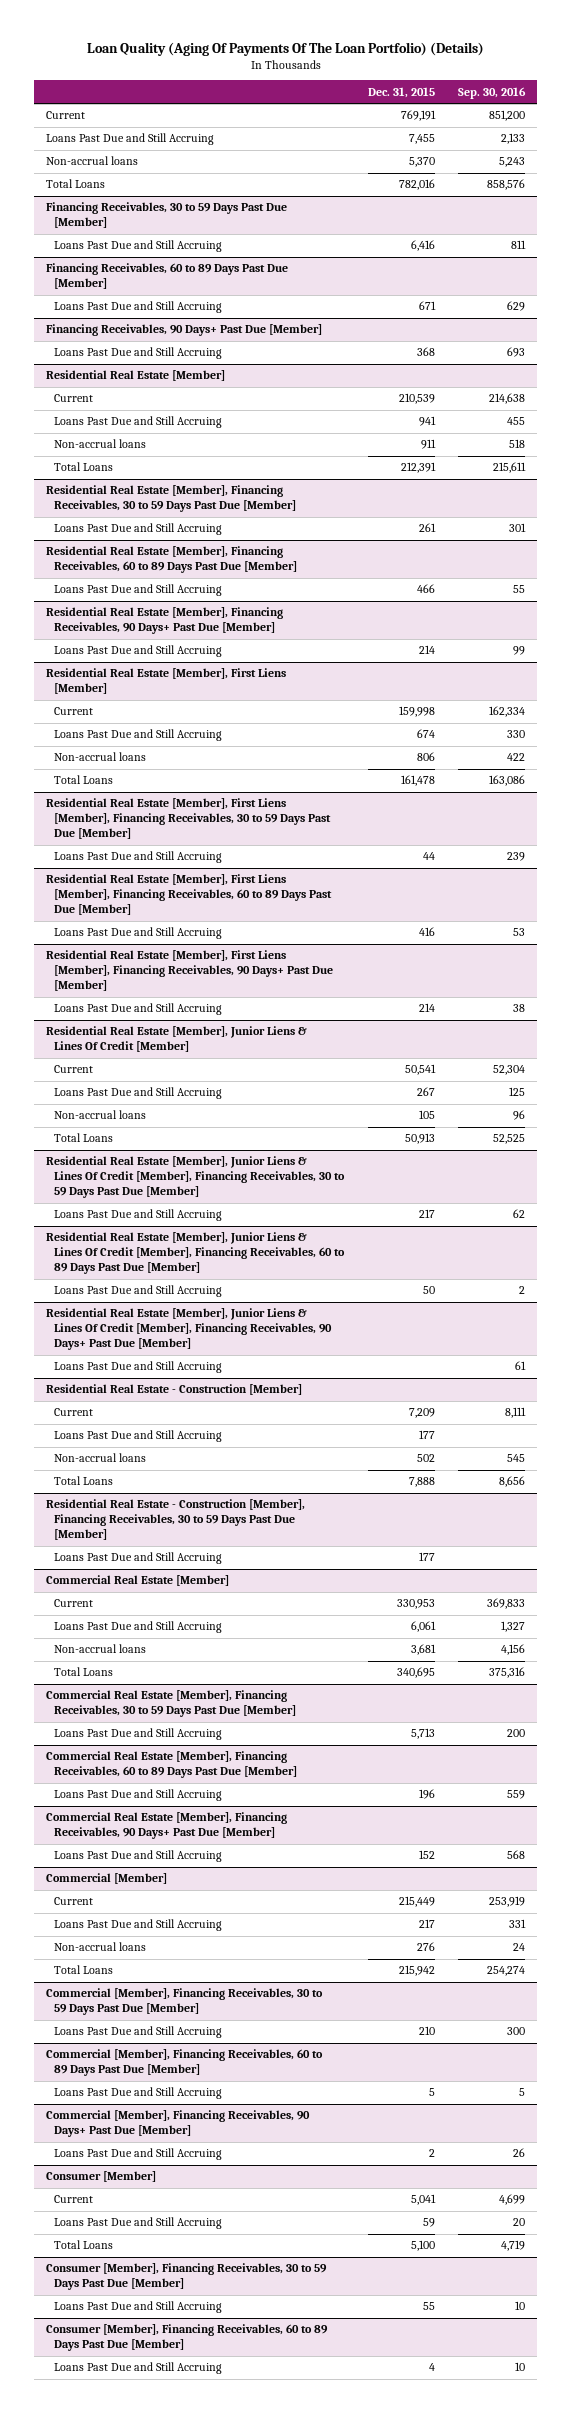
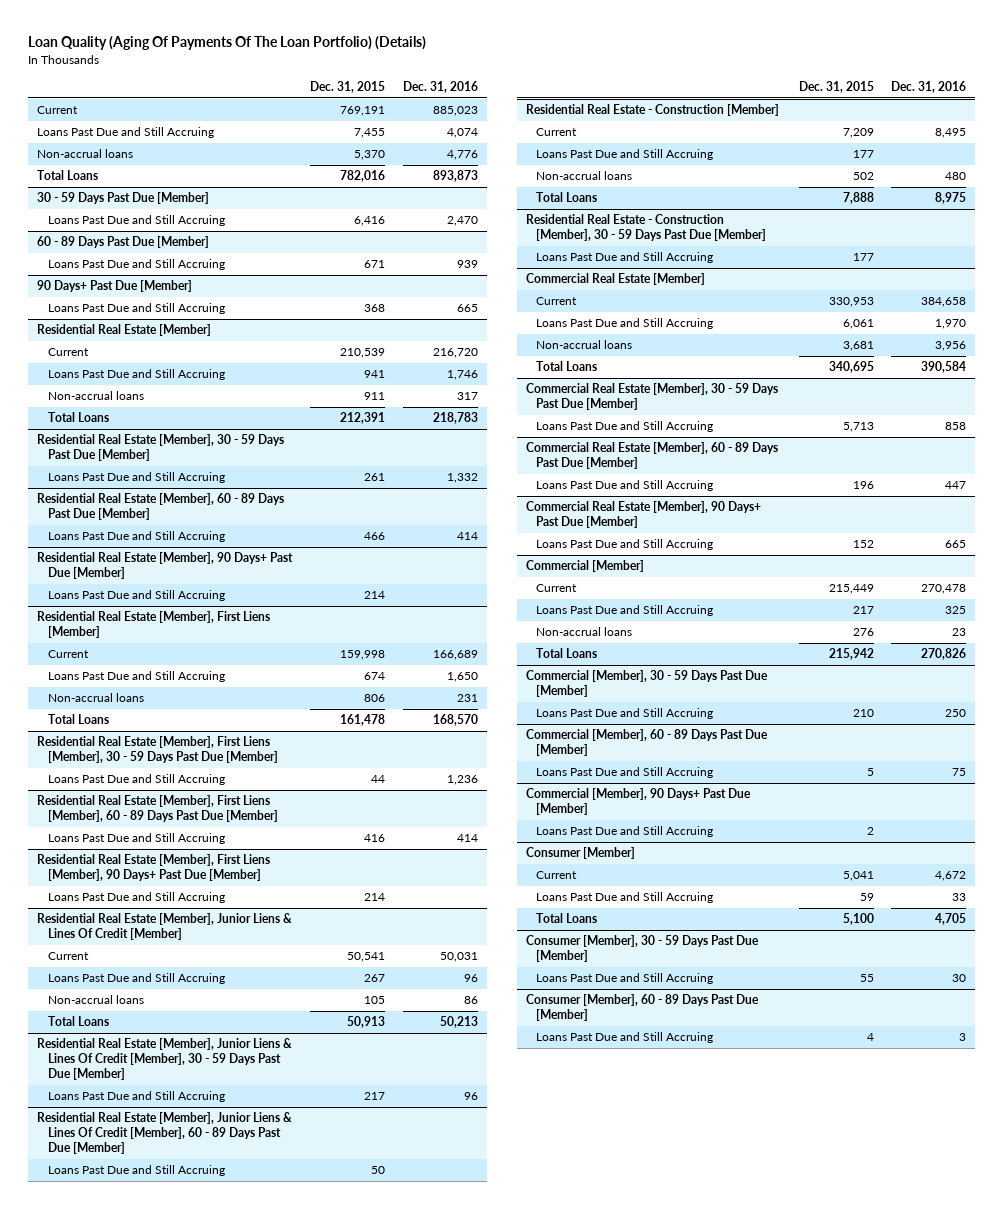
- | Dec. 31, 2015 | Sep. 30, 2016
+ | Dec. 31, 2015 | Dec. 31, 2016
- Financing Receivables, 30 to 59 Days Past Due [Member]
+ 30 - 59 Days Past Due [Member]
- Financing Receivables, 60 to 89 Days Past Due [Member]
+ 60 - 89 Days Past Due [Member]
- Financing Receivables, 90 Days+ Past Due [Member]
+ 90 Days+ Past Due [Member]
- Residential Real Estate [Member], Financing Receivables, 30 to 59 Days Past Due [Member]
+ Residential Real Estate [Member], 30 - 59 Days Past Due [Member]
- Residential Real Estate [Member], Financing Receivables, 60 to 89 Days Past Due [Member]
+ Residential Real Estate [Member], 60 - 89 Days Past Due [Member]
- Residential Real Estate [Member], Financing Receivables, 90 Days+ Past Due [Member]
+ Residential Real Estate [Member], 90 Days+ Past Due [Member]
- Residential Real Estate [Member], First Liens [Member], Financing Receivables, 30 to 59 Days Past Due [Member]
+ Residential Real Estate [Member], First Liens [Member], 30 - 59 Days Past Due [Member]
- Residential Real Estate [Member], First Liens [Member], Financing Receivables, 60 to 89 Days Past Due [Member]
+ Residential Real Estate [Member], First Liens [Member], 60 - 89 Days Past Due [Member]
- Residential Real Estate [Member], First Liens [Member], Financing Receivables, 90 Days+ Past Due [Member]
+ Residential Real Estate [Member], First Liens [Member], 90 Days+ Past Due [Member]
- Residential Real Estate [Member], Junior Liens & Lines Of Credit [Member], Financing Receivables, 30 to 59 Days Past Due [Member]
+ Residential Real Estate [Member], Junior Liens & Lines Of Credit [Member], 30 - 59 Days Past Due [Member]
- Residential Real Estate [Member], Junior Liens & Lines Of Credit [Member], Financing Receivables, 60 to 89 Days Past Due [Member]
+ Residential Real Estate [Member], Junior Liens & Lines Of Credit [Member], 60 - 89 Days Past Due [Member]
- Residential Real Estate [Member], Junior Liens & Lines Of Credit [Member], Financing Receivables, 90 Days+ Past Due [Member]
- Loans Past Due and Still Accruing | | 61
- Residential Real Estate - Construction [Member], Financing Receivables, 30 to 59 Days Past Due [Member]
+ Residential Real Estate - Construction [Member], 30 - 59 Days Past Due [Member]
- Commercial Real Estate [Member], Financing Receivables, 30 to 59 Days Past Due [Member]
+ Commercial Real Estate [Member], 30 - 59 Days Past Due [Member]
- Commercial Real Estate [Member], Financing Receivables, 60 to 89 Days Past Due [Member]
+ Commercial Real Estate [Member], 60 - 89 Days Past Due [Member]
- Commercial Real Estate [Member], Financing Receivables, 90 Days+ Past Due [Member]
+ Commercial Real Estate [Member], 90 Days+ Past Due [Member]
- Commercial [Member], Financing Receivables, 30 to 59 Days Past Due [Member]
+ Commercial [Member], 30 - 59 Days Past Due [Member]
- Commercial [Member], Financing Receivables, 60 to 89 Days Past Due [Member]
+ Commercial [Member], 60 - 89 Days Past Due [Member]
- Commercial [Member], Financing Receivables, 90 Days+ Past Due [Member]
+ Commercial [Member], 90 Days+ Past Due [Member]
- Consumer [Member], Financing Receivables, 30 to 59 Days Past Due [Member]
+ Consumer [Member], 30 - 59 Days Past Due [Member]
- Consumer [Member], Financing Receivables, 60 to 89 Days Past Due [Member]
+ Consumer [Member], 60 - 89 Days Past Due [Member]

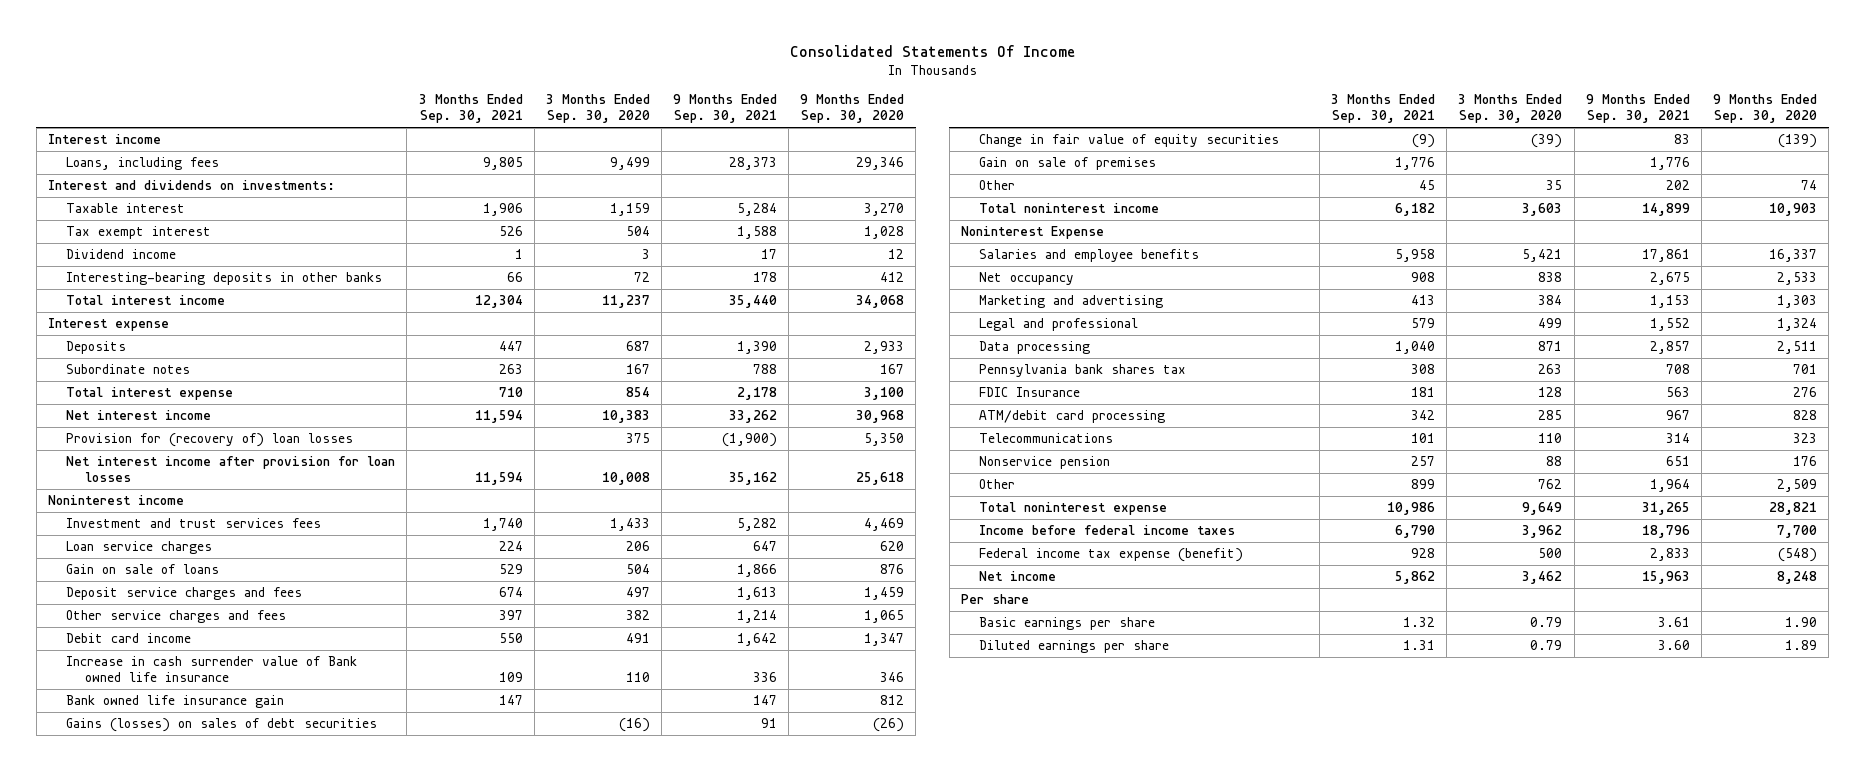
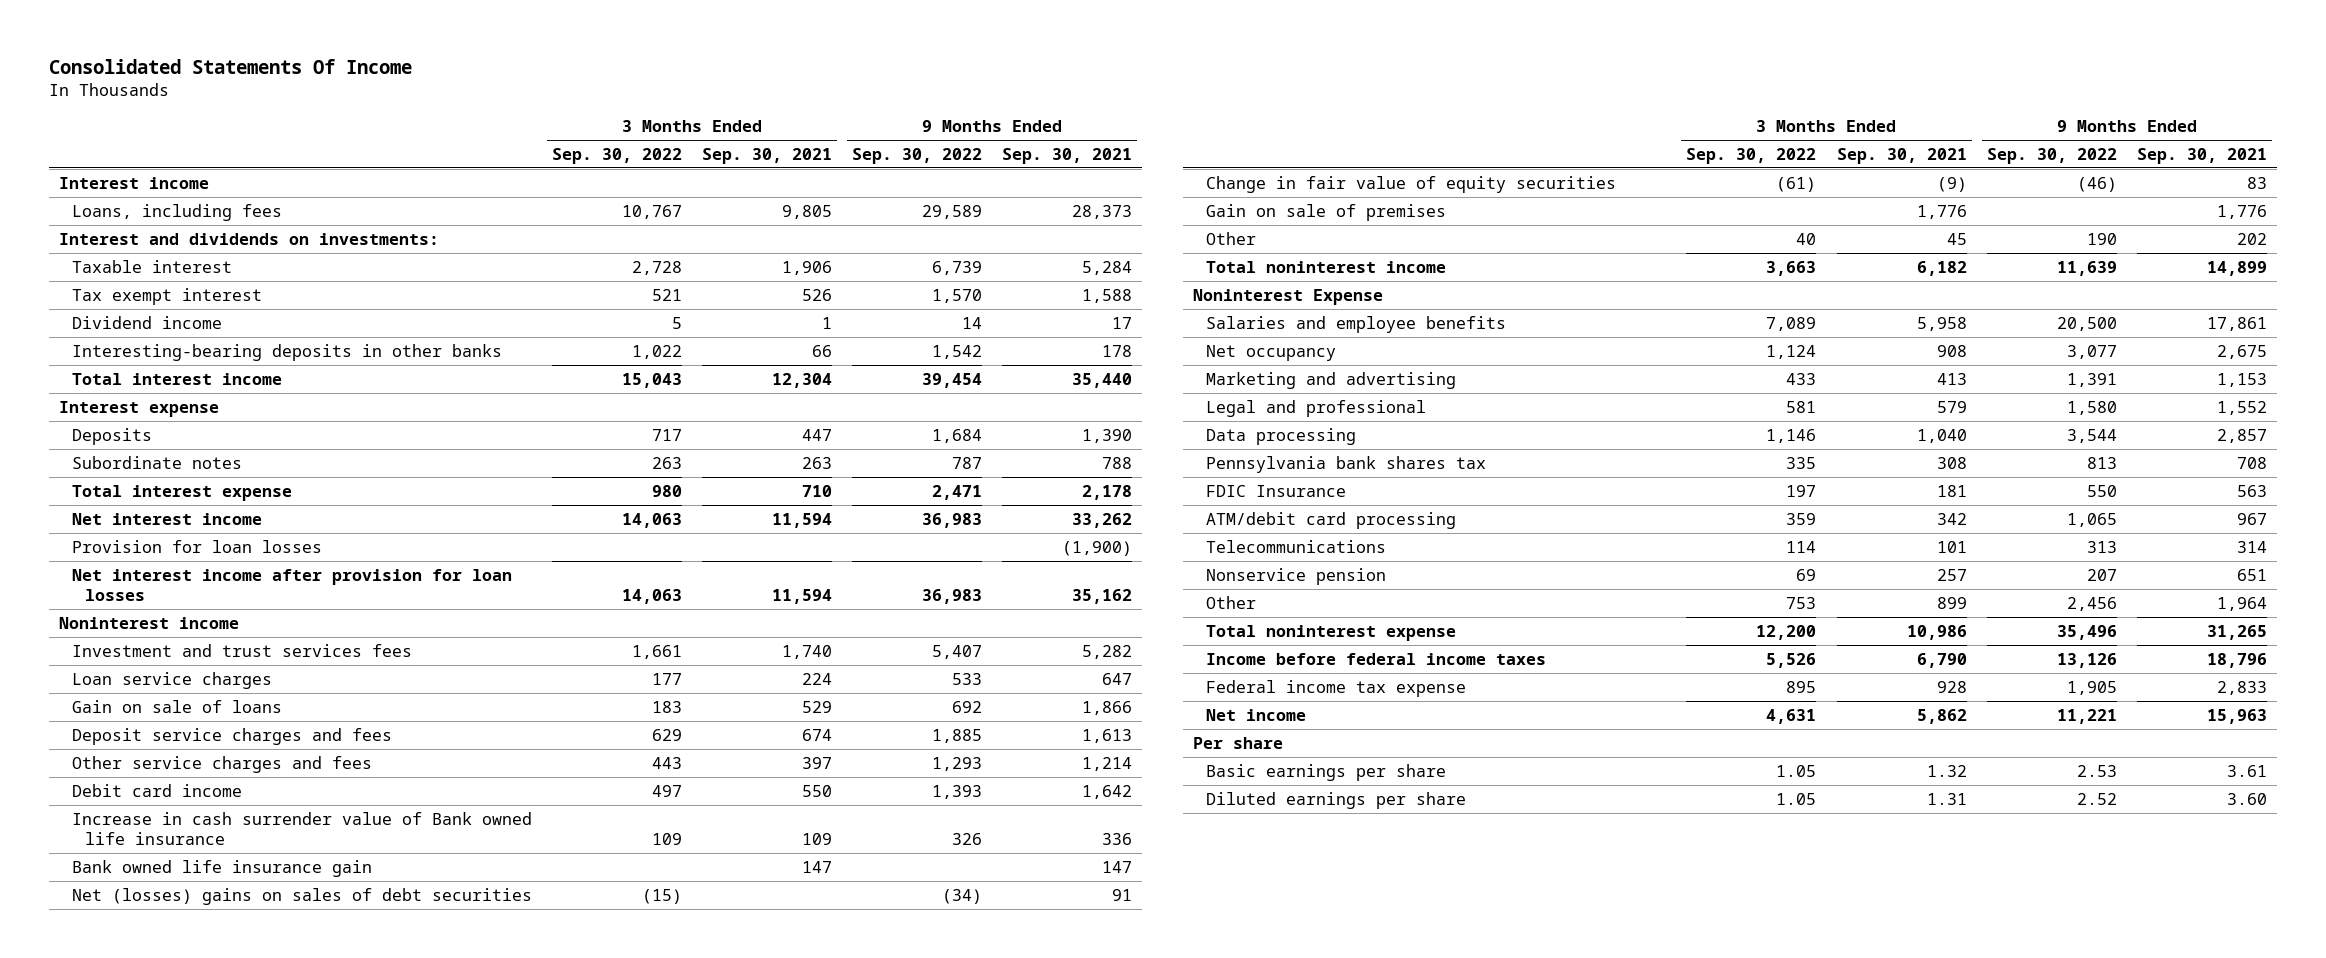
- | 3 Months Ended Sep. 30, 2021 | 3 Months Ended Sep. 30, 2020 | 9 Months Ended Sep. 30, 2021 | 9 Months Ended Sep. 30, 2020
+ | 3 Months Ended Sep. 30, 2022 | 3 Months Ended Sep. 30, 2021 | 9 Months Ended Sep. 30, 2022 | 9 Months Ended Sep. 30, 2021
- Provision for (recovery of) loan losses | | 375 | (1,900) | 5,350
+ Provision for loan losses | | | | (1,900)
- Gains (losses) on sales of debt securities | | (16) | 91 | (26)
+ Net (losses) gains on sales of debt securities | (15) | | (34) | 91
- Federal income tax expense (benefit) | 928 | 500 | 2,833 | (548)
+ Federal income tax expense | 895 | 928 | 1,905 | 2,833

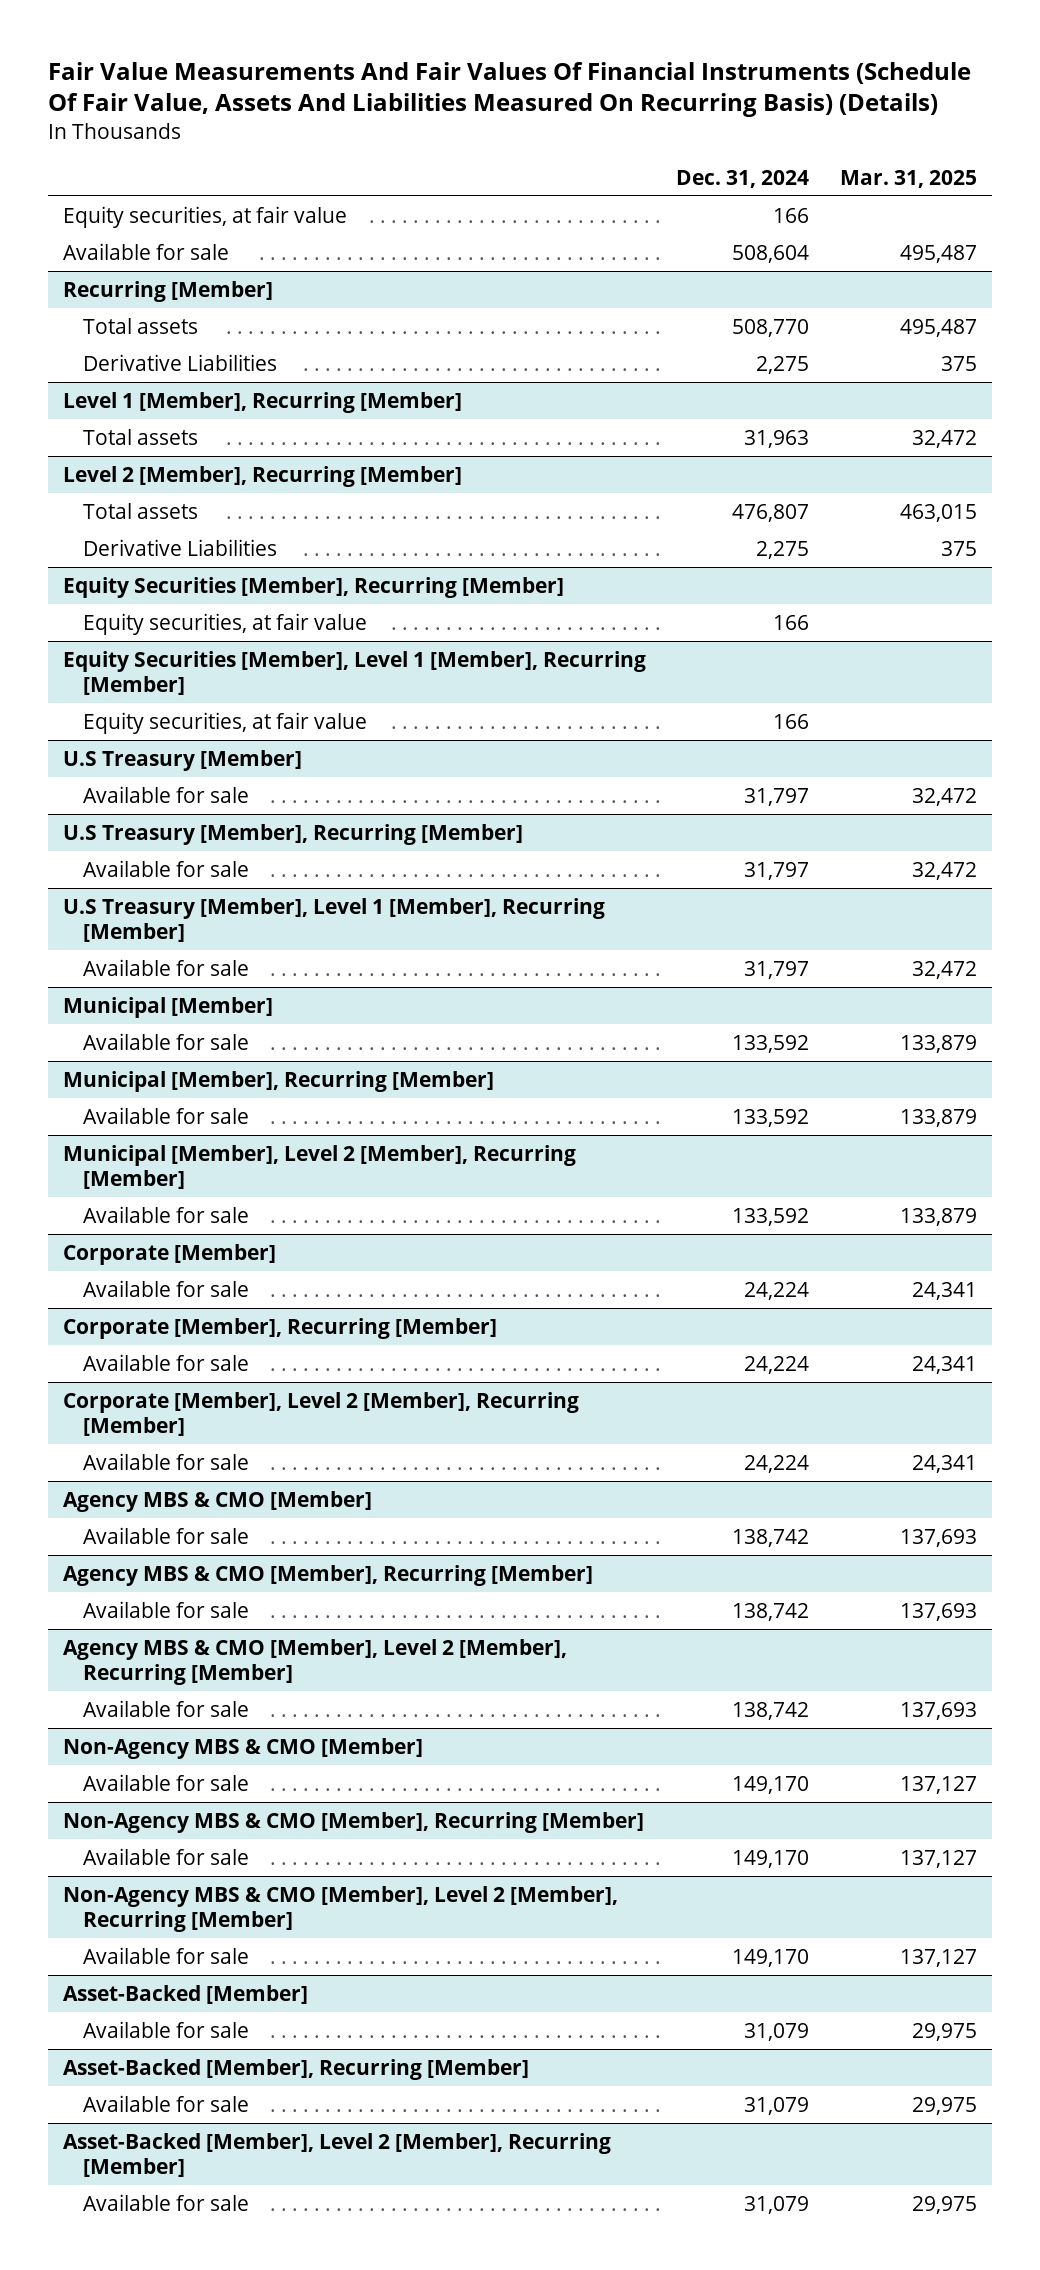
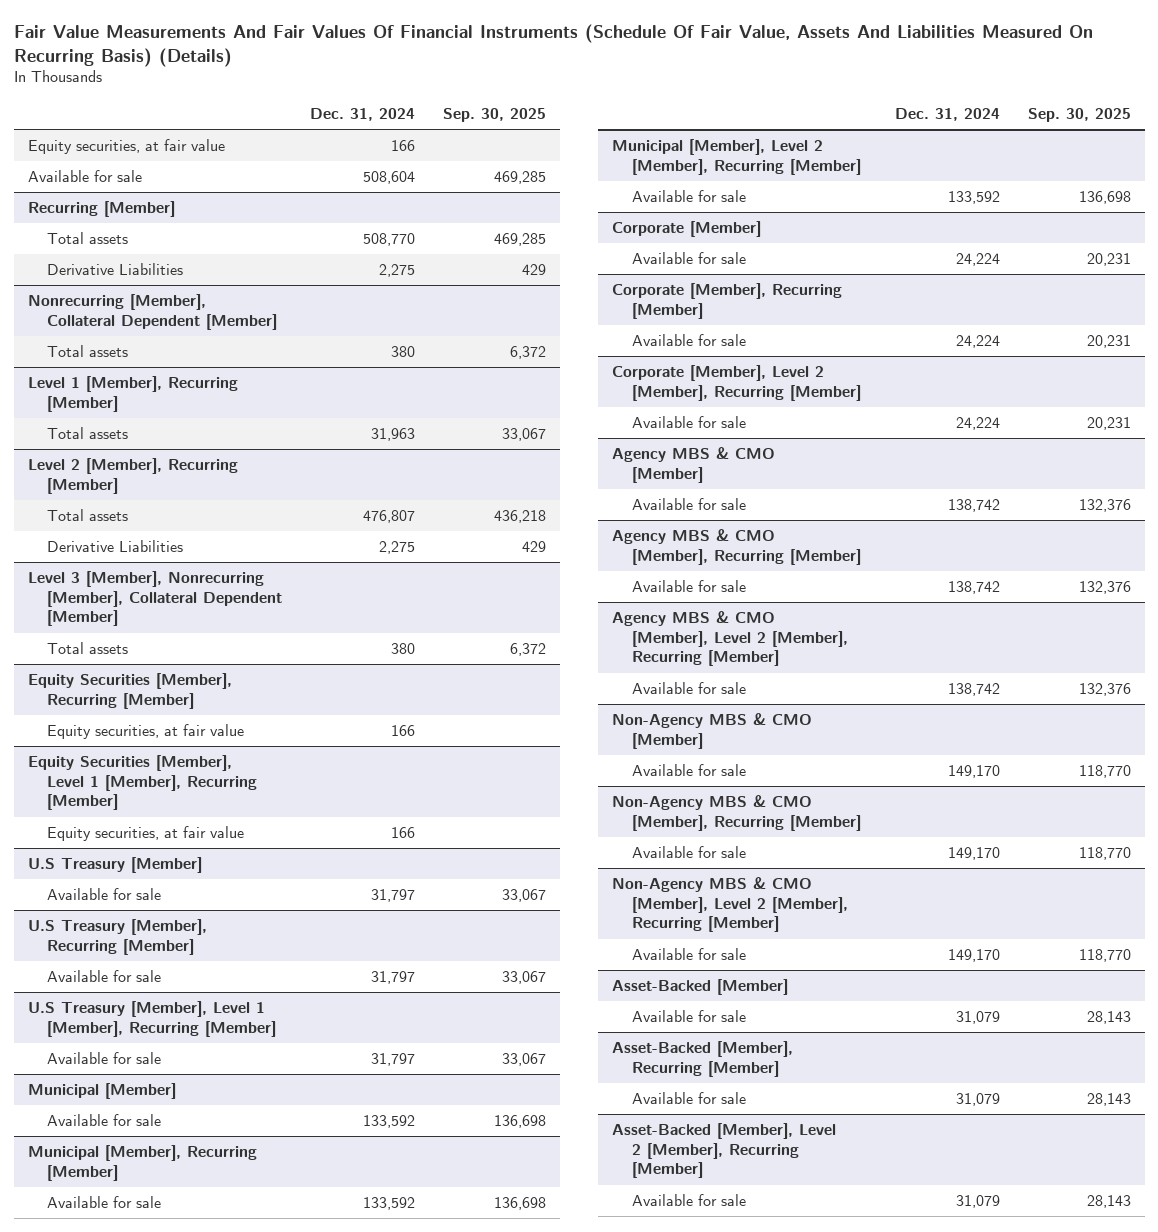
- | Dec. 31, 2024 | Mar. 31, 2025
+ | Dec. 31, 2024 | Sep. 30, 2025
+ Nonrecurring [Member], Collateral Dependent [Member]
+ Total assets | 380 | 6,372
+ Level 3 [Member], Nonrecurring [Member], Collateral Dependent [Member]
+ Total assets | 380 | 6,372

